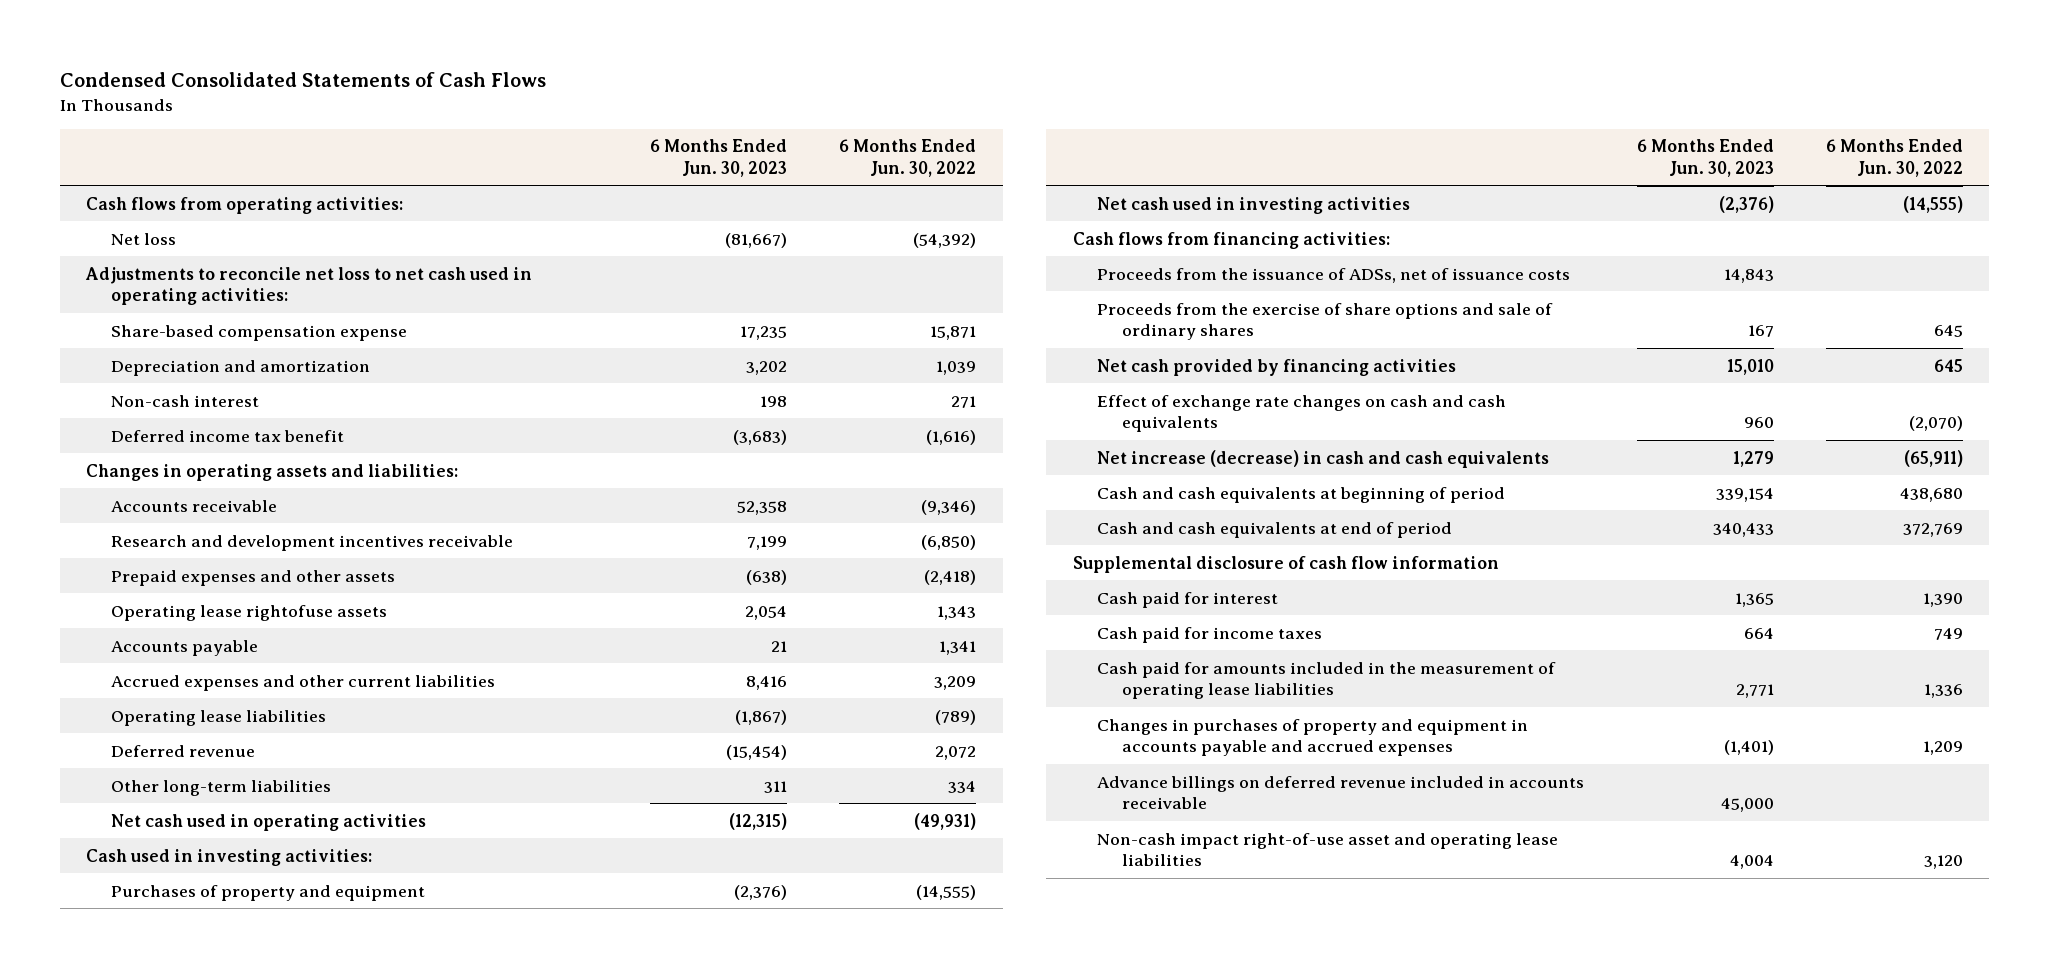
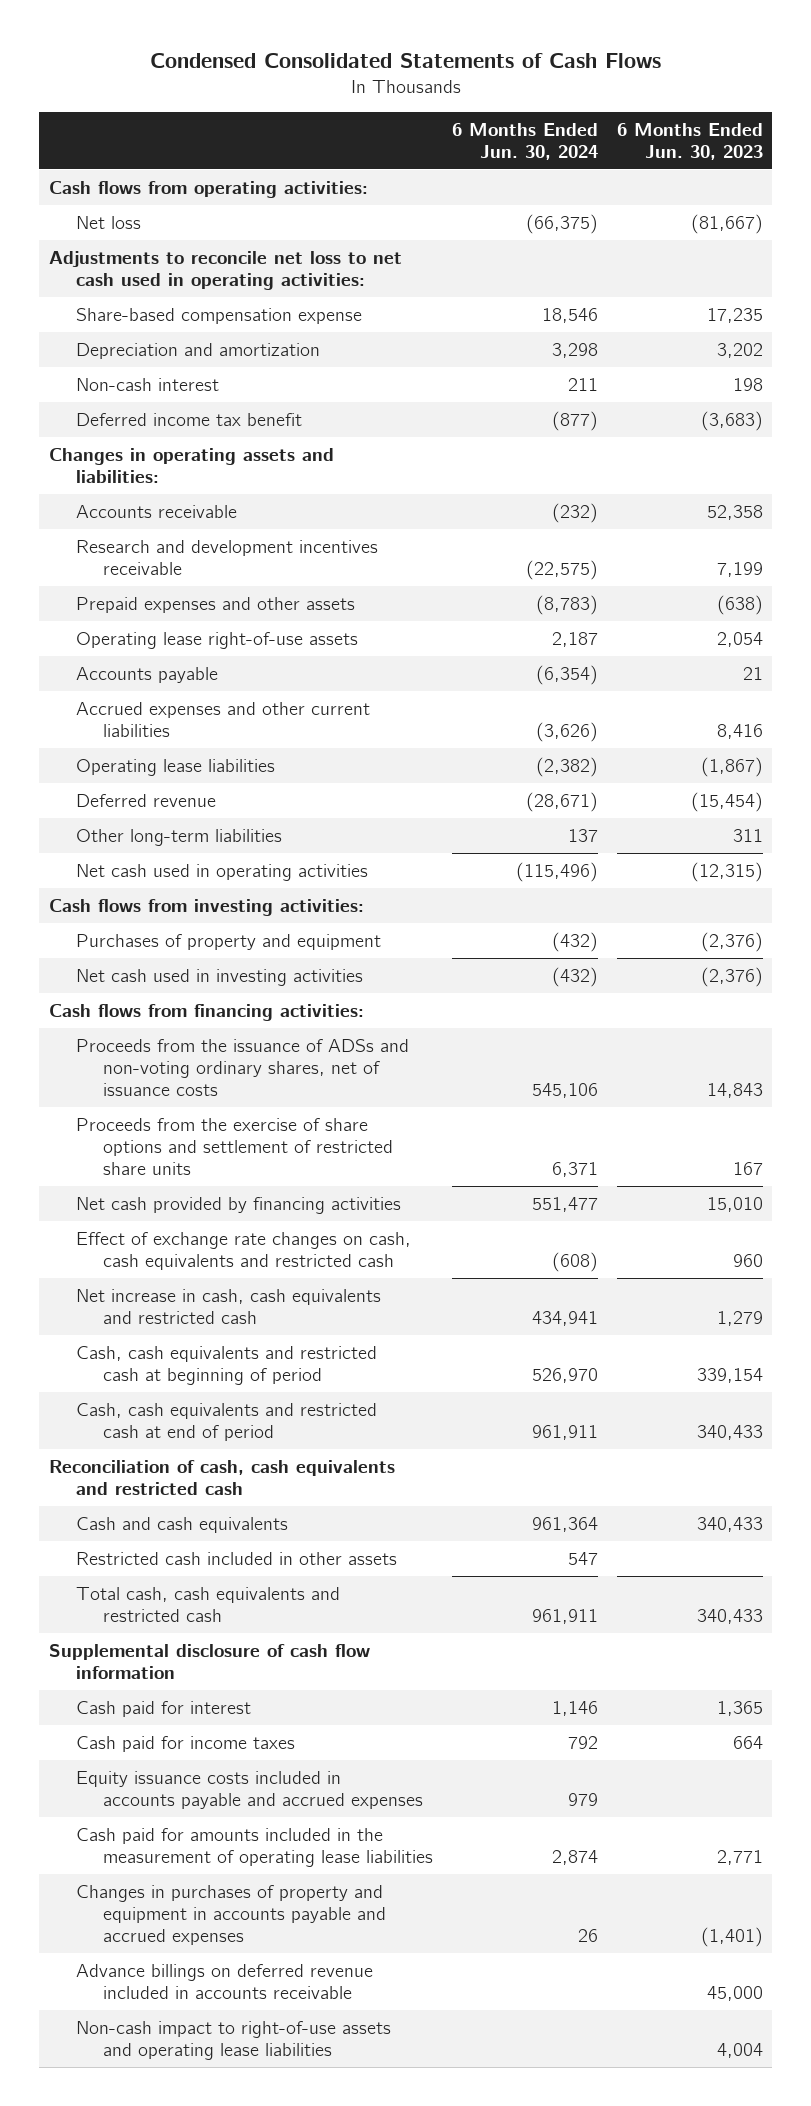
- | 6 Months Ended Jun. 30, 2023 | 6 Months Ended Jun. 30, 2022
+ | 6 Months Ended Jun. 30, 2024 | 6 Months Ended Jun. 30, 2023
- Operating lease rightofuse assets | 2,054 | 1,343
+ Operating lease right-of-use assets | 2,187 | 2,054
- Cash used in investing activities:
+ Cash flows from investing activities:
- Proceeds from the issuance of ADSs, net of issuance costs | 14,843 |
- Proceeds from the exercise of share options and sale of ordinary shares | 167 | 645
+ Proceeds from the issuance of ADSs and non-voting ordinary shares, net of issuance costs | 545,106 | 14,843
+ Proceeds from the exercise of share options and settlement of restricted share units | 6,371 | 167
- Effect of exchange rate changes on cash and cash equivalents | 960 | (2,070)
- Net increase (decrease) in cash and cash equivalents | 1,279 | (65,911)
- Cash and cash equivalents at beginning of period | 339,154 | 438,680
- Cash and cash equivalents at end of period | 340,433 | 372,769
+ Effect of exchange rate changes on cash, cash equivalents and restricted cash | (608) | 960
+ Net increase in cash, cash equivalents and restricted cash | 434,941 | 1,279
+ Cash, cash equivalents and restricted cash at beginning of period | 526,970 | 339,154
+ Cash, cash equivalents and restricted cash at end of period | 961,911 | 340,433
+ Reconciliation of cash, cash equivalents and restricted cash
+ Cash and cash equivalents | 961,364 | 340,433
+ Restricted cash included in other assets | 547 |
+ Total cash, cash equivalents and restricted cash | 961,911 | 340,433
+ Equity issuance costs included in accounts payable and accrued expenses | 979 |
- Non-cash impact right-of-use asset and operating lease liabilities | 4,004 | 3,120
+ Non-cash impact to right-of-use assets and operating lease liabilities | | 4,004

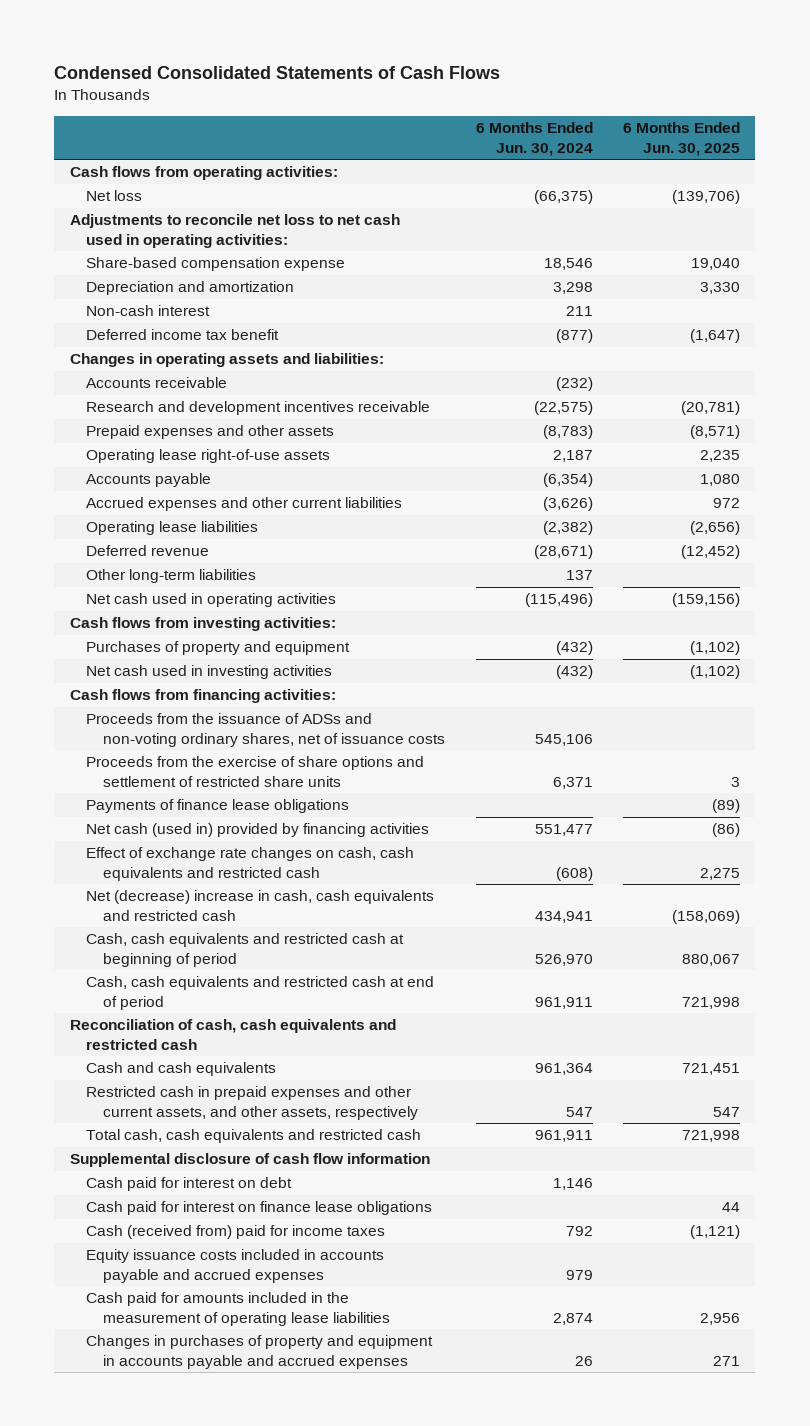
- | 6 Months Ended Jun. 30, 2024 | 6 Months Ended Jun. 30, 2023
+ | 6 Months Ended Jun. 30, 2024 | 6 Months Ended Jun. 30, 2025
- Net cash provided by financing activities | 551,477 | 15,010
+ Payments of finance lease obligations | | (89)
+ Net cash (used in) provided by financing activities | 551,477 | (86)
- Net increase in cash, cash equivalents and restricted cash | 434,941 | 1,279
+ Net (decrease) increase in cash, cash equivalents and restricted cash | 434,941 | (158,069)
- Restricted cash included in other assets | 547 |
+ Restricted cash in prepaid expenses and other current assets, and other assets, respectively | 547 | 547
- Cash paid for interest | 1,146 | 1,365
- Cash paid for income taxes | 792 | 664
+ Cash paid for interest on debt | 1,146 |
+ Cash paid for interest on finance lease obligations | | 44
+ Cash (received from) paid for income taxes | 792 | (1,121)
- Advance billings on deferred revenue included in accounts receivable | | 45,000
- Non-cash impact to right-of-use assets and operating lease liabilities | | 4,004

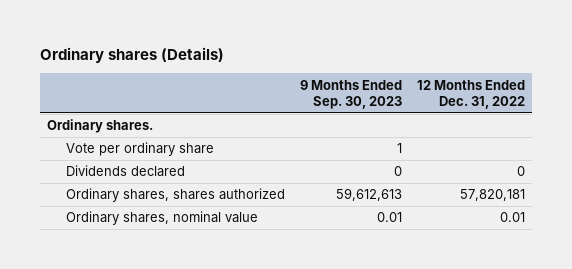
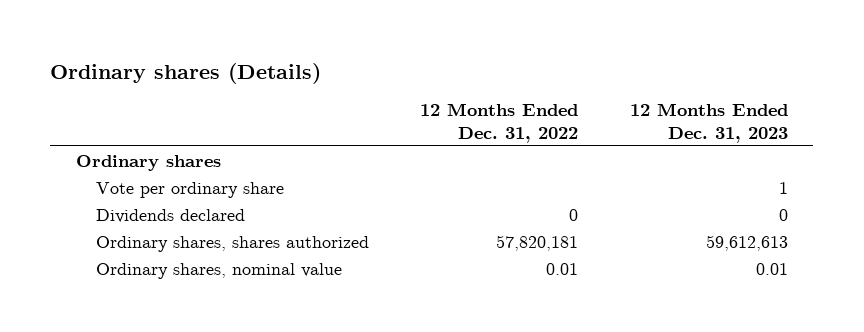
- | 9 Months Ended Sep. 30, 2023 | 12 Months Ended Dec. 31, 2022
+ | 12 Months Ended Dec. 31, 2022 | 12 Months Ended Dec. 31, 2023
- Ordinary shares.
+ Ordinary shares

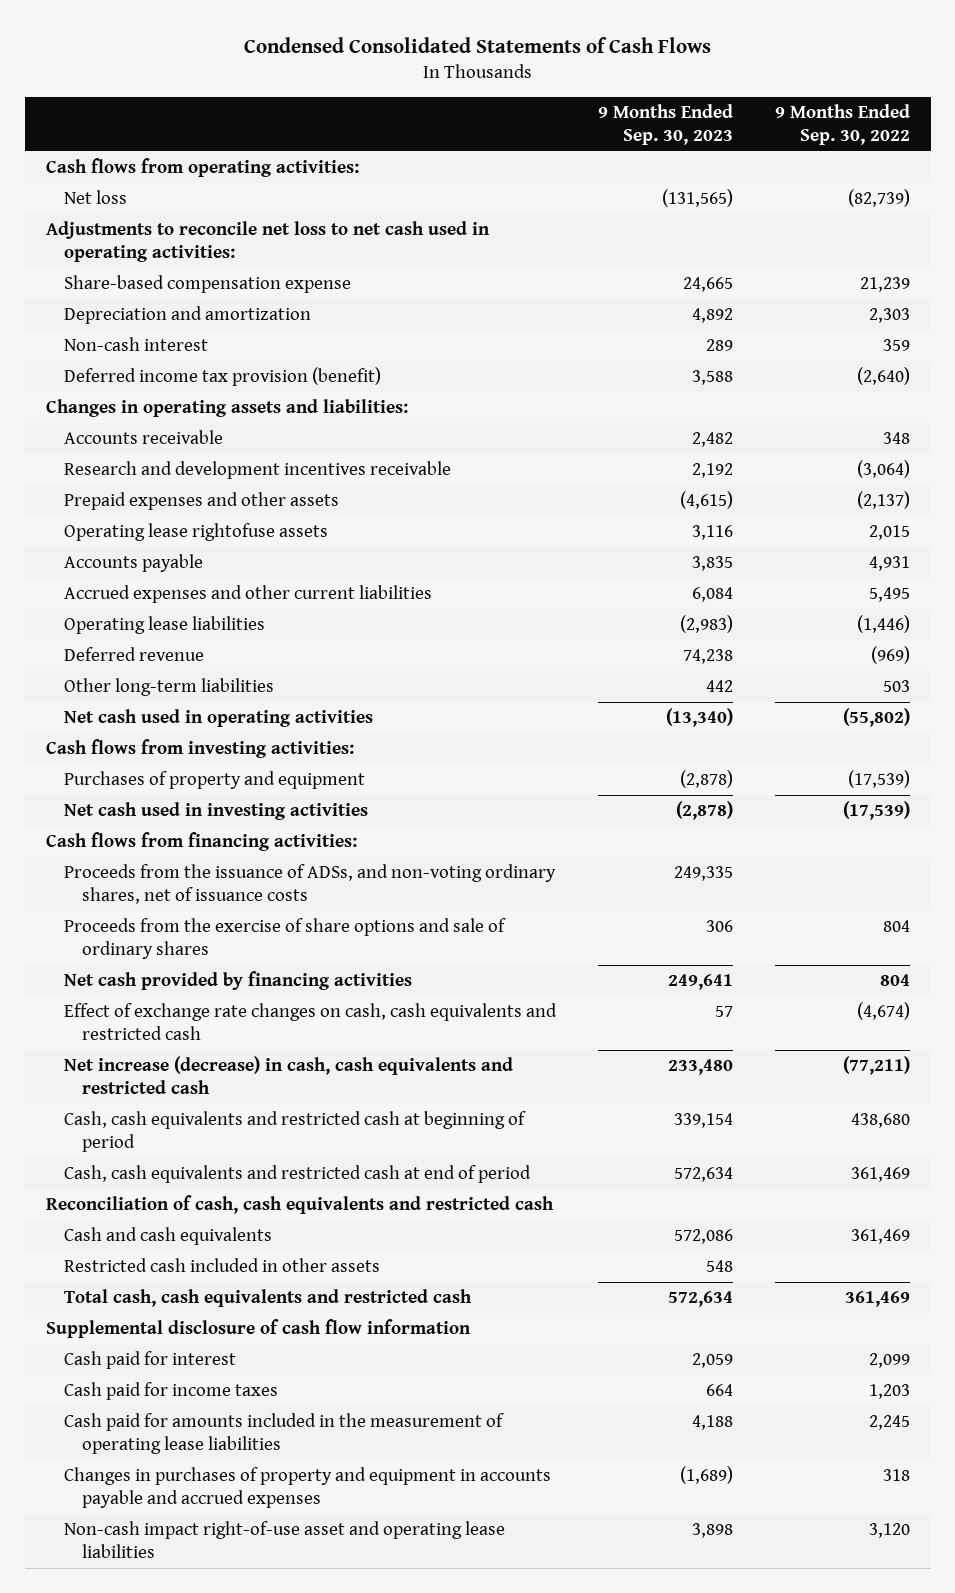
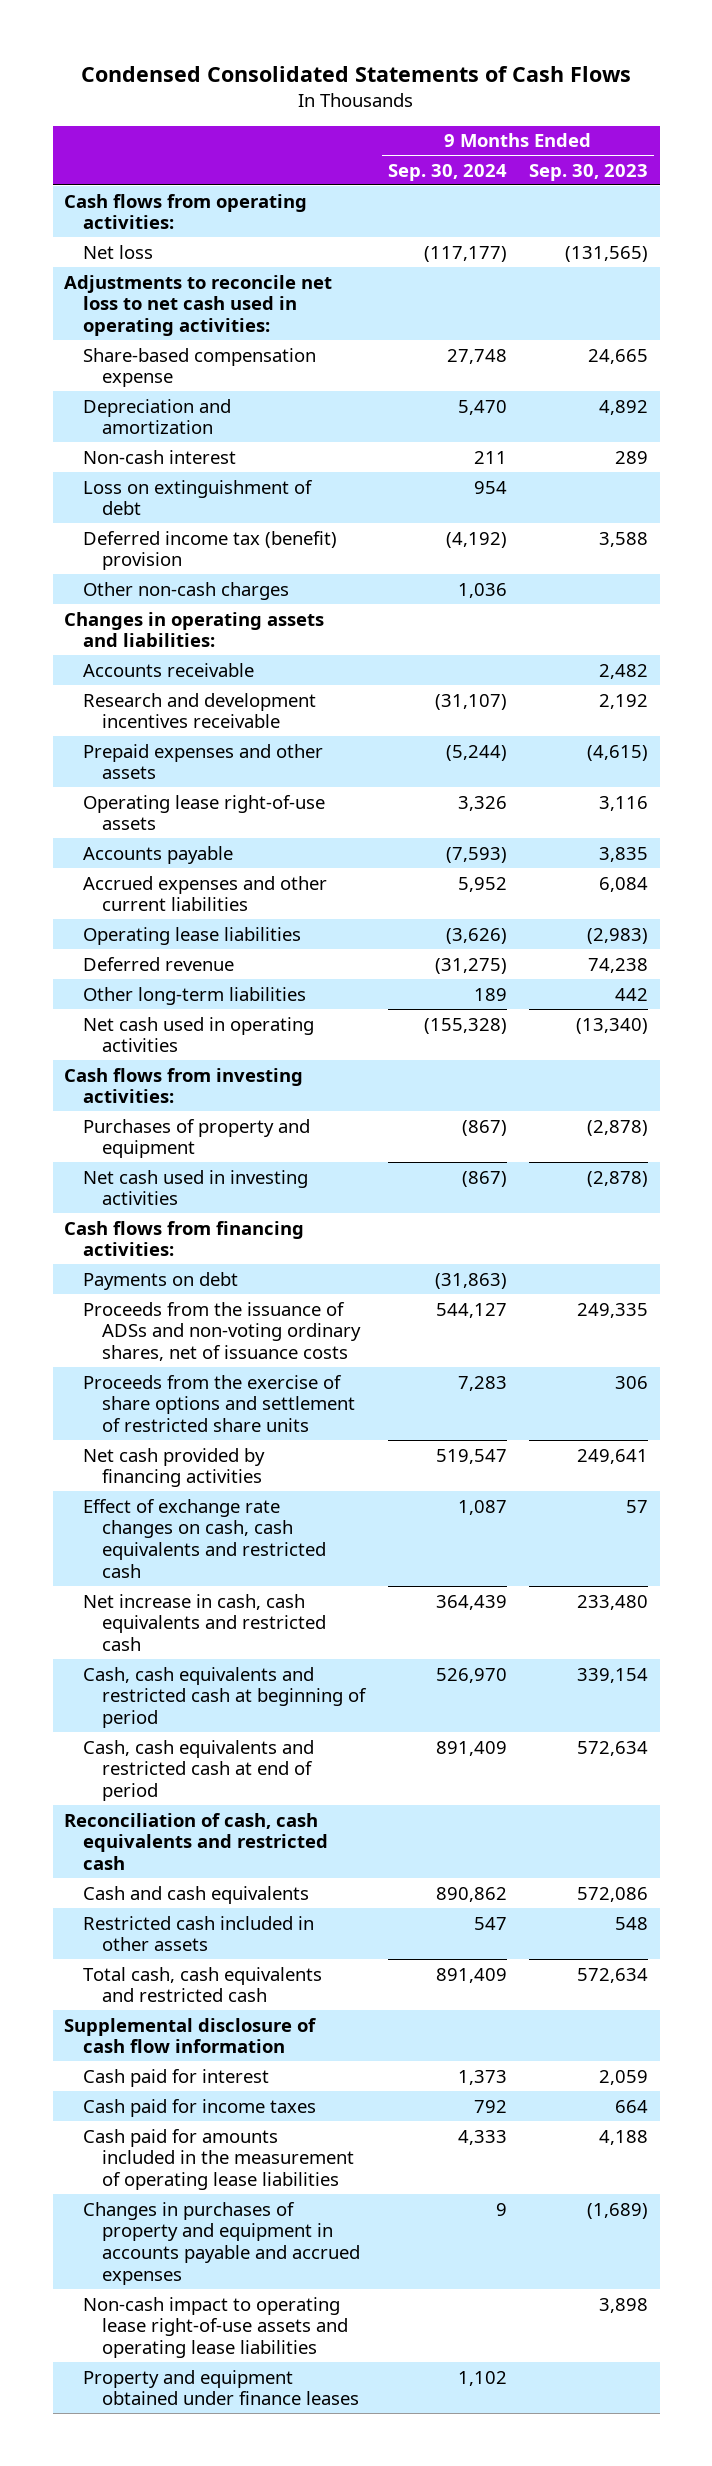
- | 9 Months Ended Sep. 30, 2023 | 9 Months Ended Sep. 30, 2022
+ | 9 Months Ended Sep. 30, 2024 | 9 Months Ended Sep. 30, 2023
- Deferred income tax provision (benefit) | 3,588 | (2,640)
+ Loss on extinguishment of debt | 954 |
+ Deferred income tax (benefit) provision | (4,192) | 3,588
+ Other non-cash charges | 1,036 |
- Operating lease rightofuse assets | 3,116 | 2,015
+ Operating lease right-of-use assets | 3,326 | 3,116
- Proceeds from the issuance of ADSs, and non-voting ordinary shares, net of issuance costs | 249,335 |
- Proceeds from the exercise of share options and sale of ordinary shares | 306 | 804
+ Payments on debt | (31,863) |
+ Proceeds from the issuance of ADSs and non-voting ordinary shares, net of issuance costs | 544,127 | 249,335
+ Proceeds from the exercise of share options and settlement of restricted share units | 7,283 | 306
- Net increase (decrease) in cash, cash equivalents and restricted cash | 233,480 | (77,211)
+ Net increase in cash, cash equivalents and restricted cash | 364,439 | 233,480
- Non-cash impact right-of-use asset and operating lease liabilities | 3,898 | 3,120
+ Non-cash impact to operating lease right-of-use assets and operating lease liabilities | | 3,898
+ Property and equipment obtained under finance leases | 1,102 |

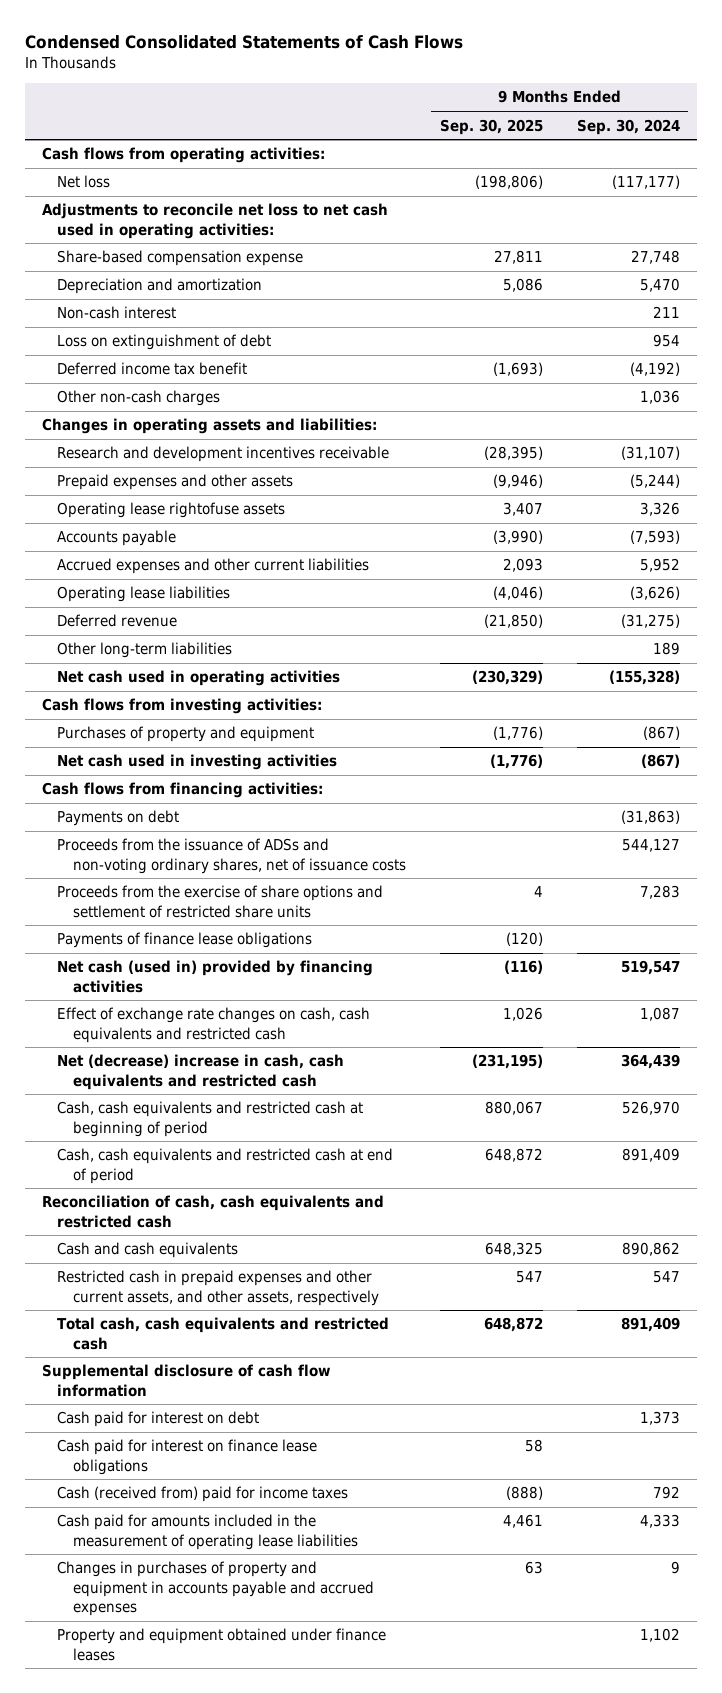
- | 9 Months Ended Sep. 30, 2024 | 9 Months Ended Sep. 30, 2023
+ | 9 Months Ended Sep. 30, 2025 | 9 Months Ended Sep. 30, 2024
- Deferred income tax (benefit) provision | (4,192) | 3,588
+ Deferred income tax benefit | (1,693) | (4,192)
- Accounts receivable | | 2,482
- Operating lease right-of-use assets | 3,326 | 3,116
+ Operating lease rightofuse assets | 3,407 | 3,326
- Net cash provided by financing activities | 519,547 | 249,641
+ Payments of finance lease obligations | (120) |
+ Net cash (used in) provided by financing activities | (116) | 519,547
- Net increase in cash, cash equivalents and restricted cash | 364,439 | 233,480
+ Net (decrease) increase in cash, cash equivalents and restricted cash | (231,195) | 364,439
- Restricted cash included in other assets | 547 | 548
+ Restricted cash in prepaid expenses and other current assets, and other assets, respectively | 547 | 547
- Cash paid for interest | 1,373 | 2,059
- Cash paid for income taxes | 792 | 664
+ Cash paid for interest on debt | | 1,373
+ Cash paid for interest on finance lease obligations | 58 |
+ Cash (received from) paid for income taxes | (888) | 792
- Non-cash impact to operating lease right-of-use assets and operating lease liabilities | | 3,898

